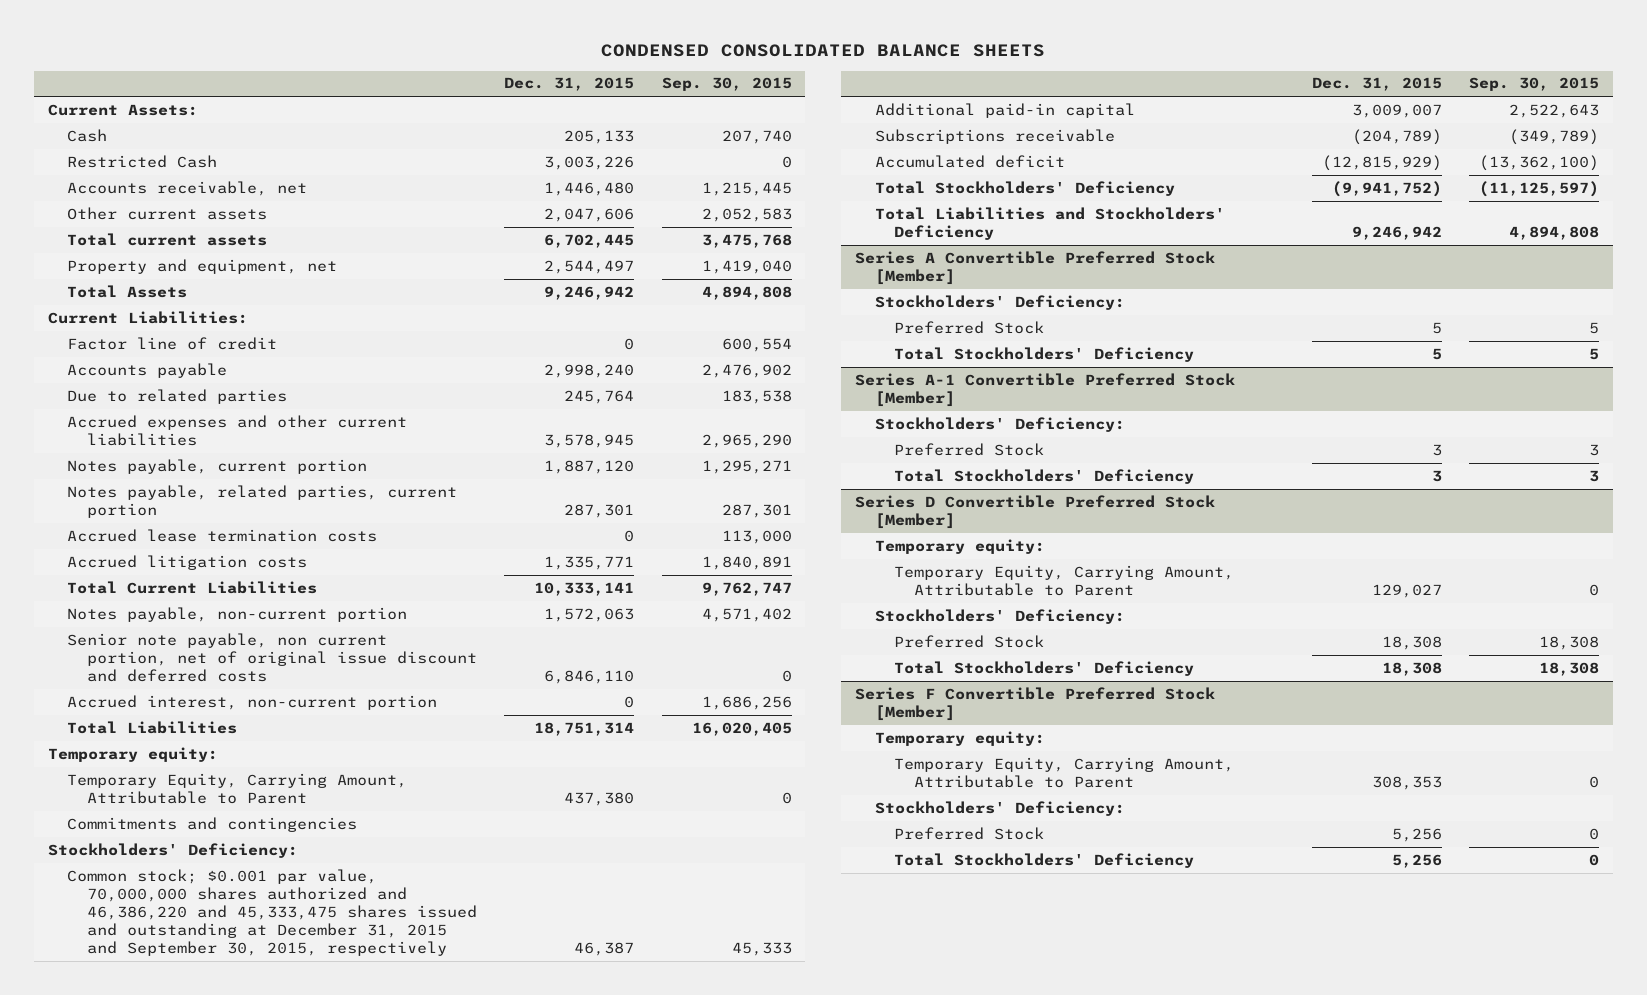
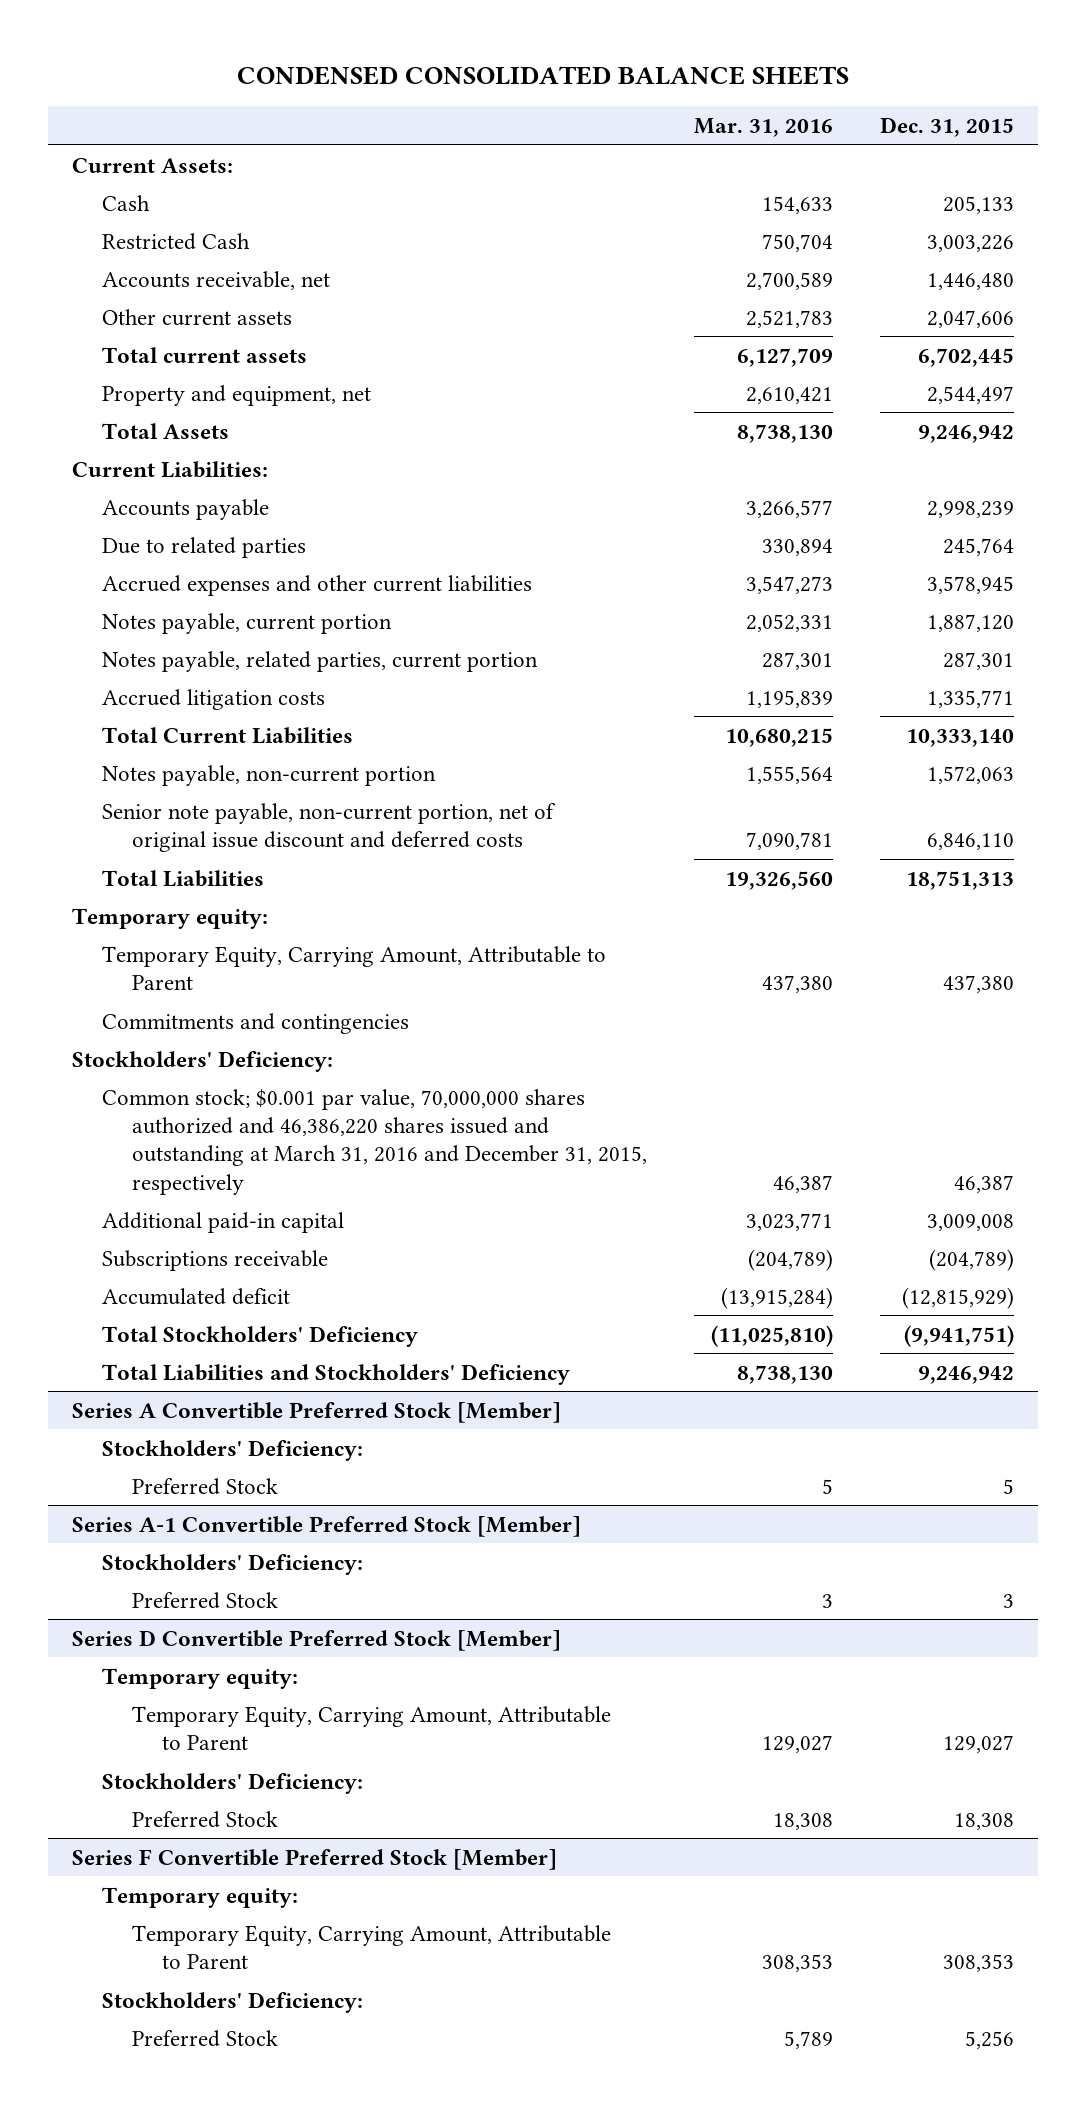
- | Dec. 31, 2015 | Sep. 30, 2015
+ | Mar. 31, 2016 | Dec. 31, 2015
- Factor line of credit | 0 | 600,554
- Accounts payable | 2,998,240 | 2,476,902
+ Accounts payable | 3,266,577 | 2,998,239
- Accrued lease termination costs | 0 | 113,000
- Total Current Liabilities | 10,333,141 | 9,762,747
+ Total Current Liabilities | 10,680,215 | 10,333,140
- Senior note payable, non current portion, net of original issue discount and deferred costs | 6,846,110 | 0
- Accrued interest, non-current portion | 0 | 1,686,256
- Total Liabilities | 18,751,314 | 16,020,405
+ Senior note payable, non-current portion, net of original issue discount and deferred costs | 7,090,781 | 6,846,110
+ Total Liabilities | 19,326,560 | 18,751,313
- Common stock; $0.001 par value, 70,000,000 shares authorized and 46,386,220 and 45,333,475 shares issued and outstanding at December 31, 2015 and September 30, 2015, respectively | 46,387 | 45,333
- Additional paid-in capital | 3,009,007 | 2,522,643
+ Common stock; $0.001 par value, 70,000,000 shares authorized and 46,386,220 shares issued and outstanding at March 31, 2016 and December 31, 2015, respectively | 46,387 | 46,387
+ Additional paid-in capital | 3,023,771 | 3,009,008
- Total Stockholders' Deficiency | (9,941,752) | (11,125,597)
+ Total Stockholders' Deficiency | (11,025,810) | (9,941,751)
@ Series A Convertible Preferred Stock [Member]
- Total Stockholders' Deficiency | 5 | 5
@ Series A-1 Convertible Preferred Stock [Member]
- Total Stockholders' Deficiency | 3 | 3
@ Series D Convertible Preferred Stock [Member]
- Total Stockholders' Deficiency | 18,308 | 18,308
@ Series F Convertible Preferred Stock [Member]
- Total Stockholders' Deficiency | 5,256 | 0

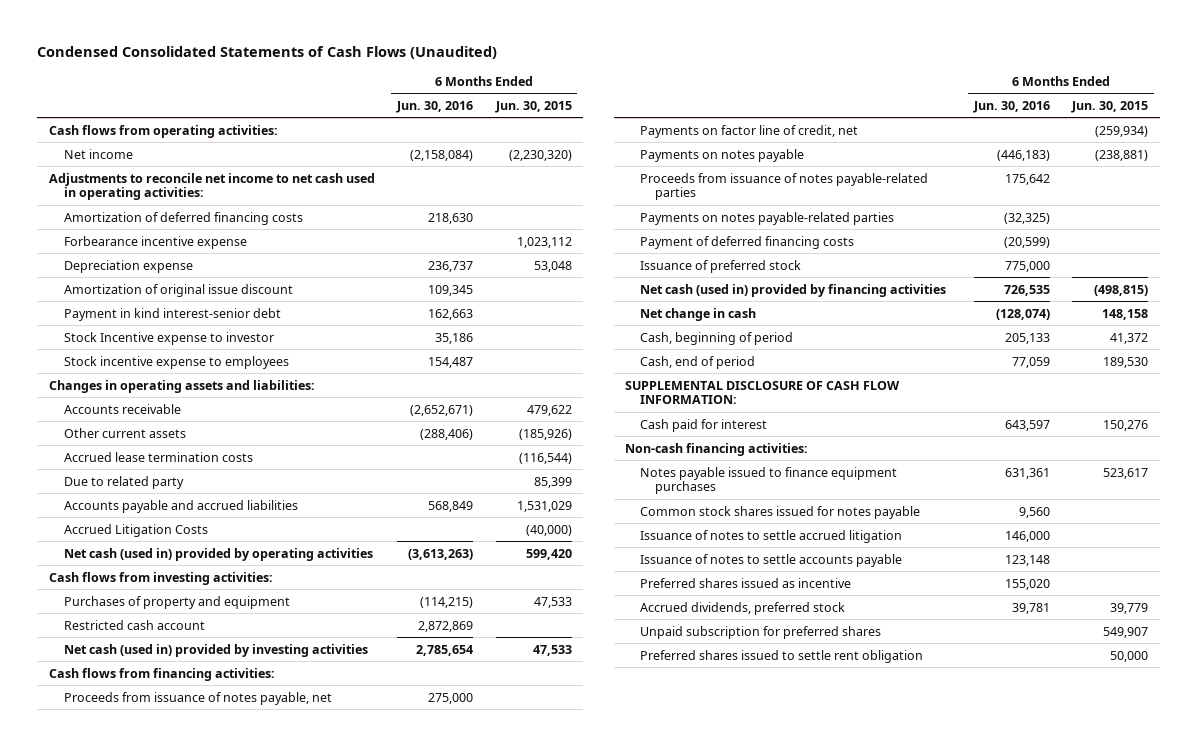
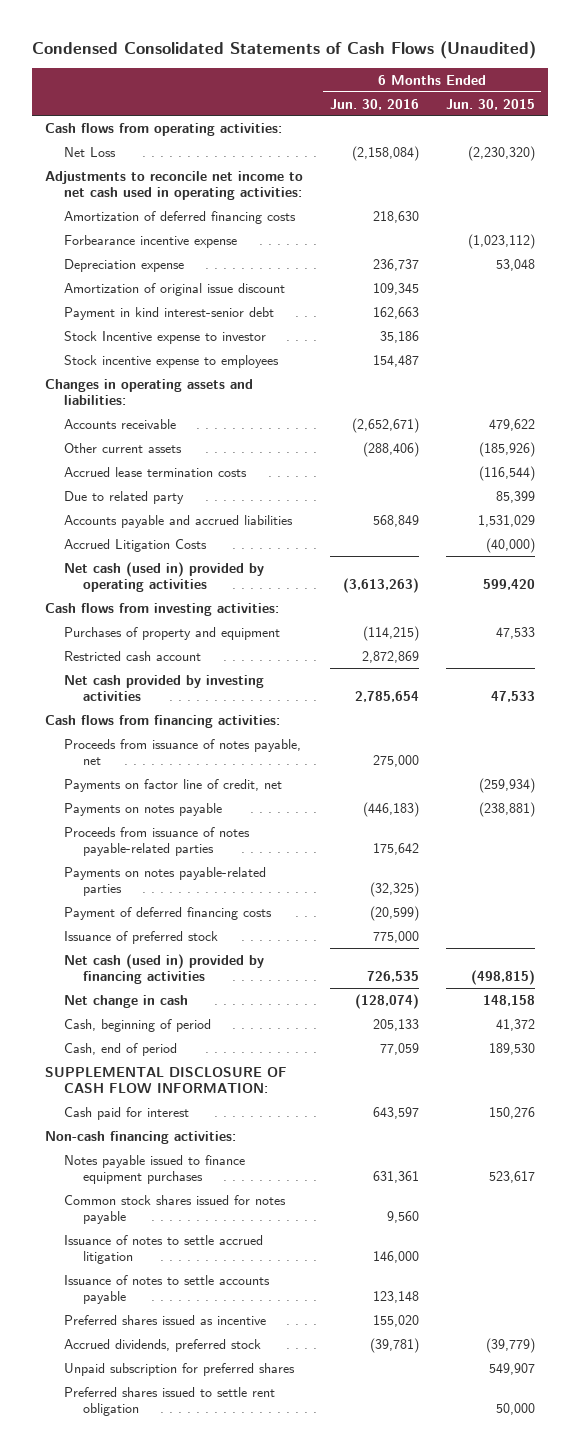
- Net income | (2,158,084) | (2,230,320)
+ Net Loss | (2,158,084) | (2,230,320)
- Forbearance incentive expense | | 1,023,112
+ Forbearance incentive expense | | (1,023,112)
- Net cash (used in) provided by investing activities | 2,785,654 | 47,533
+ Net cash provided by investing activities | 2,785,654 | 47,533
- Accrued dividends, preferred stock | 39,781 | 39,779
+ Accrued dividends, preferred stock | (39,781) | (39,779)

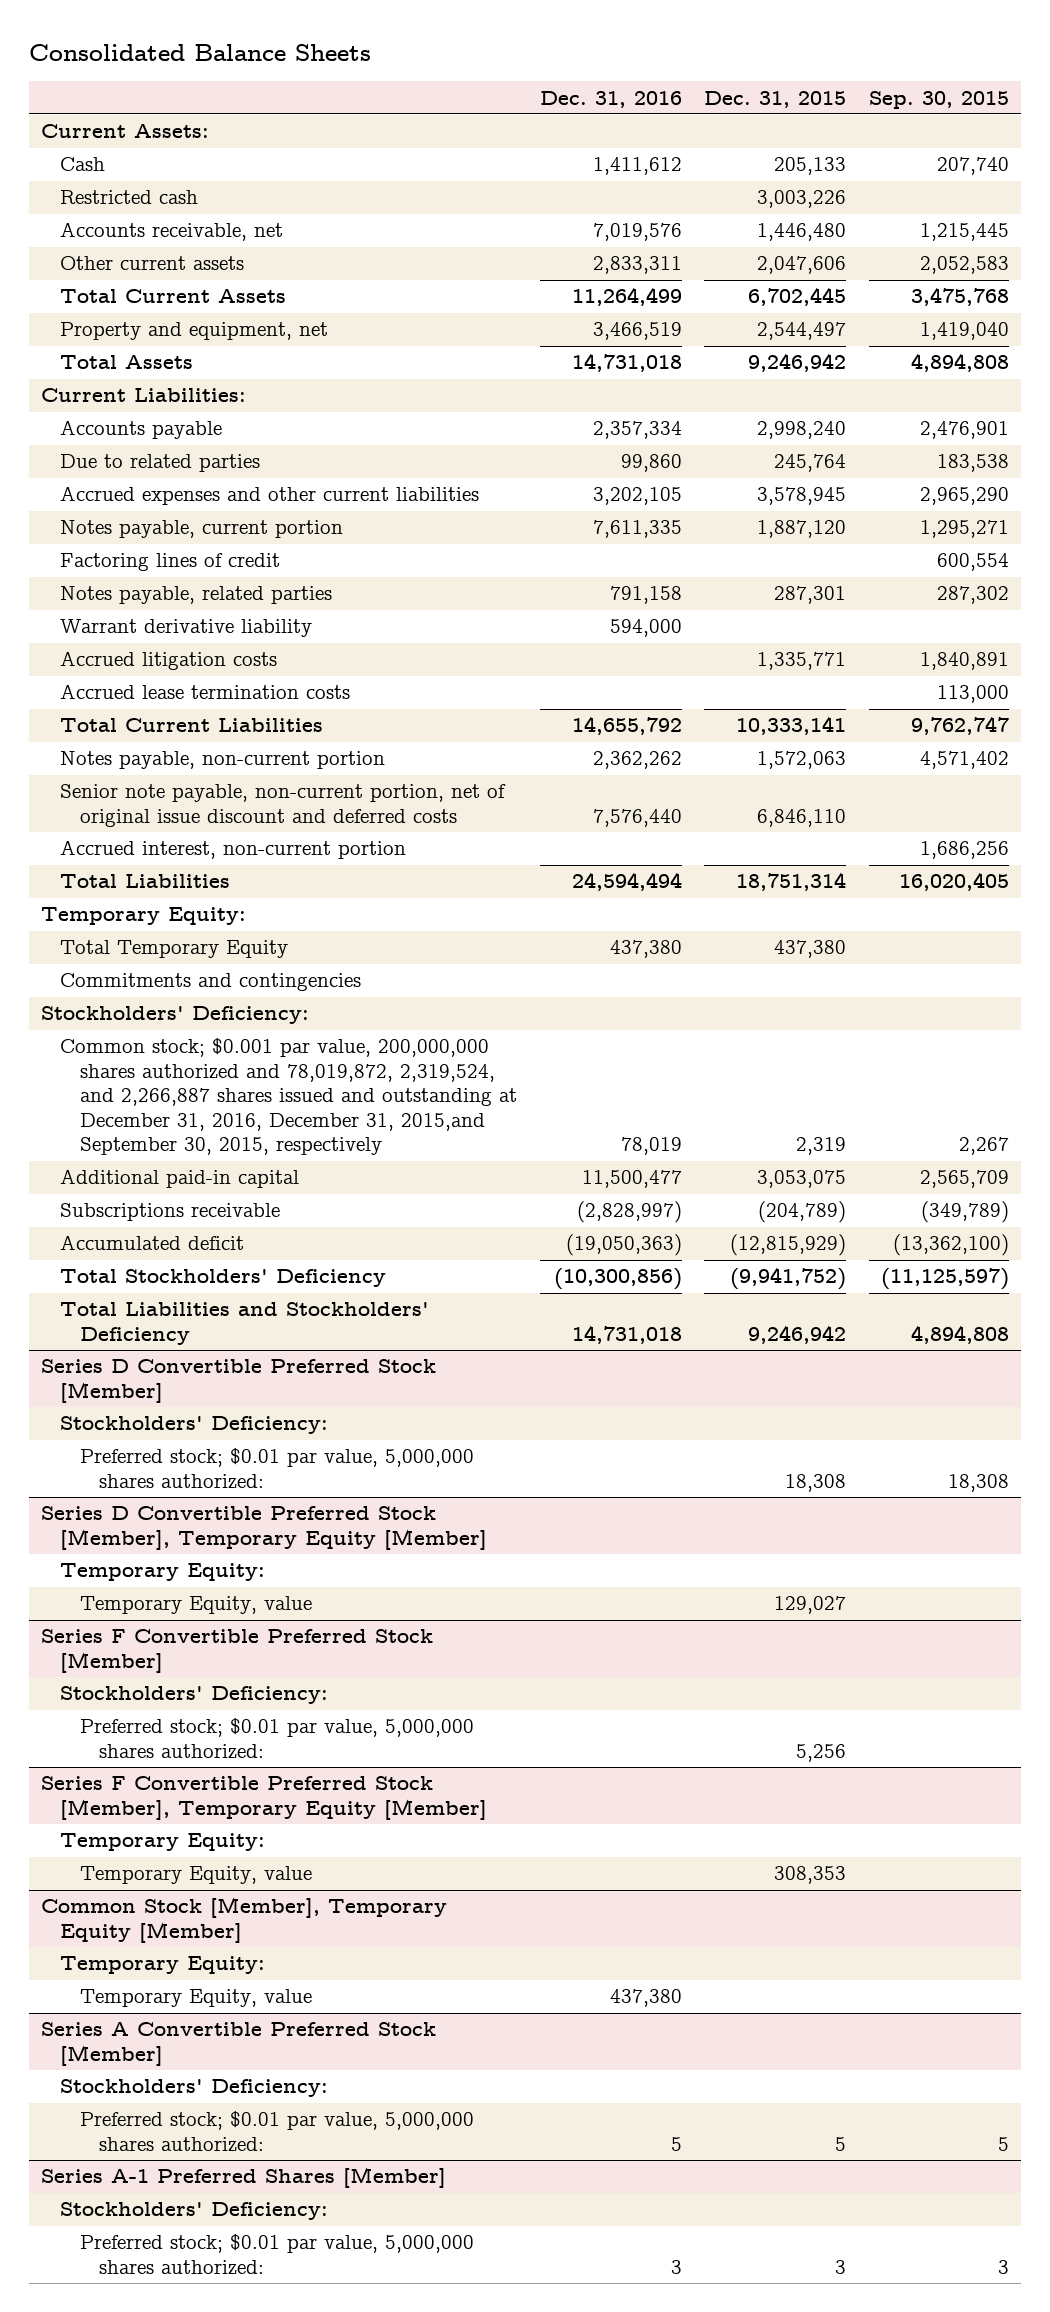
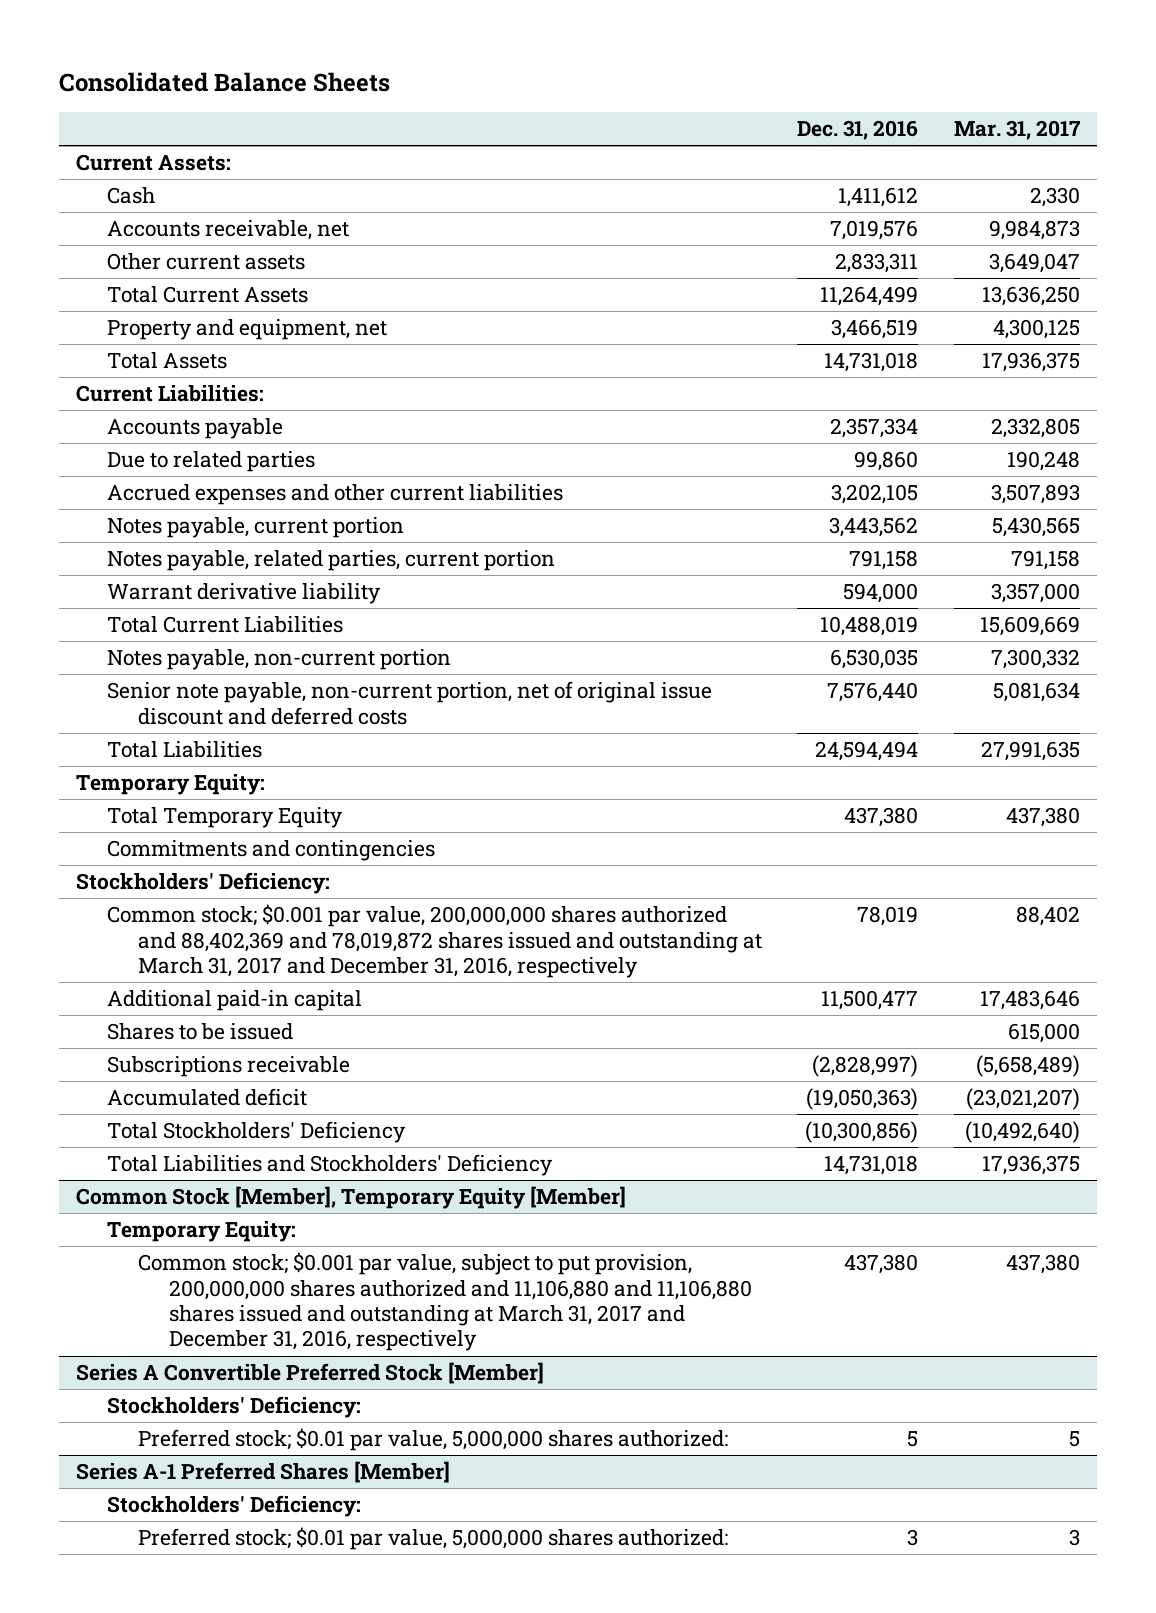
- | Dec. 31, 2016 | Dec. 31, 2015 | Sep. 30, 2015
+ | Dec. 31, 2016 | Mar. 31, 2017
- Restricted cash | | 3,003,226 |
- Notes payable, current portion | 7,611,335 | 1,887,120 | 1,295,271
- Factoring lines of credit | | | 600,554
- Notes payable, related parties | 791,158 | 287,301 | 287,302
+ Notes payable, current portion | 3,443,562 | 5,430,565
+ Notes payable, related parties, current portion | 791,158 | 791,158
- Accrued litigation costs | | 1,335,771 | 1,840,891
- Accrued lease termination costs | | | 113,000
- Total Current Liabilities | 14,655,792 | 10,333,141 | 9,762,747
- Notes payable, non-current portion | 2,362,262 | 1,572,063 | 4,571,402
+ Total Current Liabilities | 10,488,019 | 15,609,669
+ Notes payable, non-current portion | 6,530,035 | 7,300,332
- Accrued interest, non-current portion | | | 1,686,256
- Common stock; $0.001 par value, 200,000,000 shares authorized and 78,019,872, 2,319,524, and 2,266,887 shares issued and outstanding at December 31, 2016, December 31, 2015,and September 30, 2015, respectively | 78,019 | 2,319 | 2,267
+ Common stock; $0.001 par value, 200,000,000 shares authorized and 88,402,369 and 78,019,872 shares issued and outstanding at March 31, 2017 and December 31, 2016, respectively | 78,019 | 88,402
+ Shares to be issued | | 615,000
- Series D Convertible Preferred Stock [Member]
- Stockholders' Deficiency:
- Preferred stock; $0.01 par value, 5,000,000 shares authorized: | | 18,308 | 18,308
- Series D Convertible Preferred Stock [Member], Temporary Equity [Member]
- Temporary Equity:
- Temporary Equity, value | | 129,027 |
- Series F Convertible Preferred Stock [Member]
- Stockholders' Deficiency:
- Preferred stock; $0.01 par value, 5,000,000 shares authorized: | | 5,256 |
- Series F Convertible Preferred Stock [Member], Temporary Equity [Member]
- Temporary Equity:
- Temporary Equity, value | | 308,353 |
@ Common Stock [Member], Temporary Equity [Member]
- Temporary Equity, value | 437,380 | |
+ Common stock; $0.001 par value, subject to put provision, 200,000,000 shares authorized and 11,106,880 and 11,106,880 shares issued and outstanding at March 31, 2017 and December 31, 2016, respectively | 437,380 | 437,380

